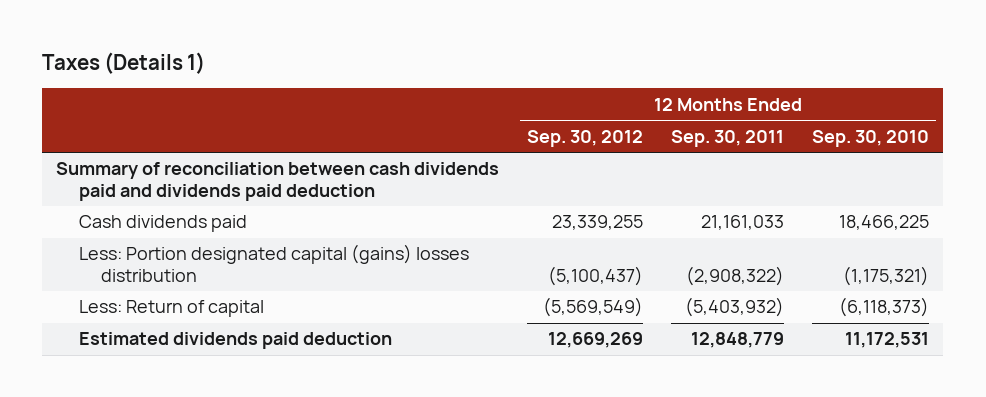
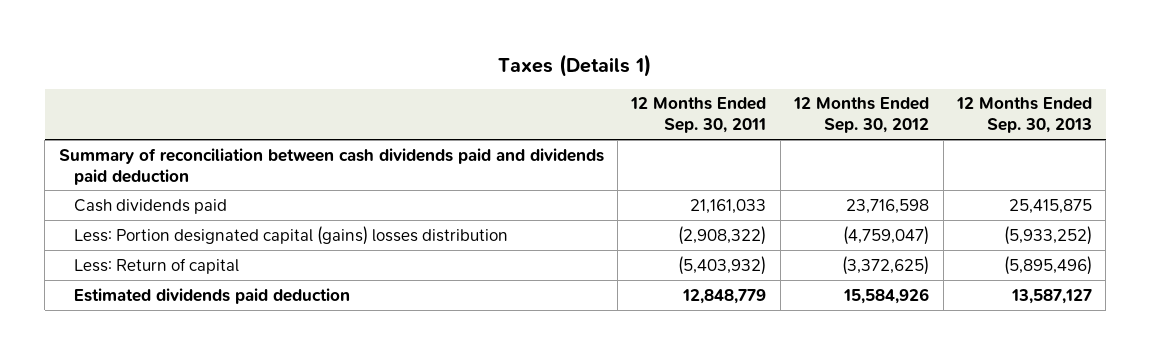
- | 12 Months Ended Sep. 30, 2012 | 12 Months Ended Sep. 30, 2011 | 12 Months Ended Sep. 30, 2010
+ | 12 Months Ended Sep. 30, 2011 | 12 Months Ended Sep. 30, 2012 | 12 Months Ended Sep. 30, 2013
- Cash dividends paid | 23,339,255 | 21,161,033 | 18,466,225
- Less: Portion designated capital (gains) losses distribution | (5,100,437) | (2,908,322) | (1,175,321)
- Less: Return of capital | (5,569,549) | (5,403,932) | (6,118,373)
- Estimated dividends paid deduction | 12,669,269 | 12,848,779 | 11,172,531
+ Cash dividends paid | 21,161,033 | 23,716,598 | 25,415,875
+ Less: Portion designated capital (gains) losses distribution | (2,908,322) | (4,759,047) | (5,933,252)
+ Less: Return of capital | (5,403,932) | (3,372,625) | (5,895,496)
+ Estimated dividends paid deduction | 12,848,779 | 15,584,926 | 13,587,127

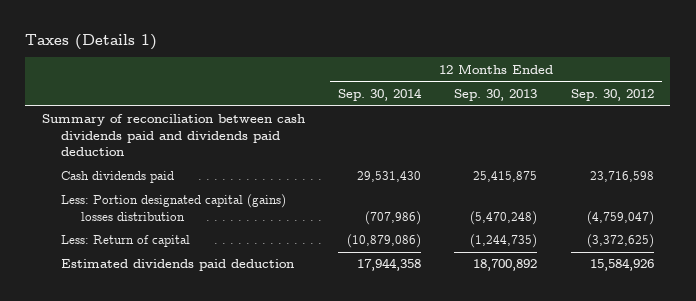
- | 12 Months Ended Sep. 30, 2011 | 12 Months Ended Sep. 30, 2012 | 12 Months Ended Sep. 30, 2013
+ | 12 Months Ended Sep. 30, 2014 | 12 Months Ended Sep. 30, 2013 | 12 Months Ended Sep. 30, 2012
- Less: Portion designated capital (gains) losses distribution | (2,908,322) | (4,759,047) | (5,933,252)
- Less: Return of capital | (5,403,932) | (3,372,625) | (5,895,496)
- Estimated dividends paid deduction | 12,848,779 | 15,584,926 | 13,587,127
+ Less: Portion designated capital (gains) losses distribution | (707,986) | (5,470,248) | (4,759,047)
+ Less: Return of capital | (10,879,086) | (1,244,735) | (3,372,625)
+ Estimated dividends paid deduction | 17,944,358 | 18,700,892 | 15,584,926

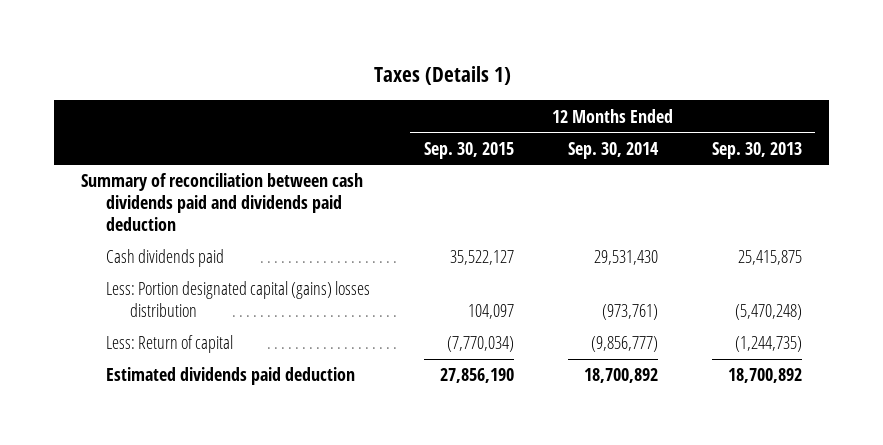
- | 12 Months Ended Sep. 30, 2014 | 12 Months Ended Sep. 30, 2013 | 12 Months Ended Sep. 30, 2012
+ | 12 Months Ended Sep. 30, 2015 | 12 Months Ended Sep. 30, 2014 | 12 Months Ended Sep. 30, 2013
- Less: Portion designated capital (gains) losses distribution | (707,986) | (5,470,248) | (4,759,047)
- Less: Return of capital | (10,879,086) | (1,244,735) | (3,372,625)
- Estimated dividends paid deduction | 17,944,358 | 18,700,892 | 15,584,926
+ Less: Portion designated capital (gains) losses distribution | 104,097 | (973,761) | (5,470,248)
+ Less: Return of capital | (7,770,034) | (9,856,777) | (1,244,735)
+ Estimated dividends paid deduction | 27,856,190 | 18,700,892 | 18,700,892

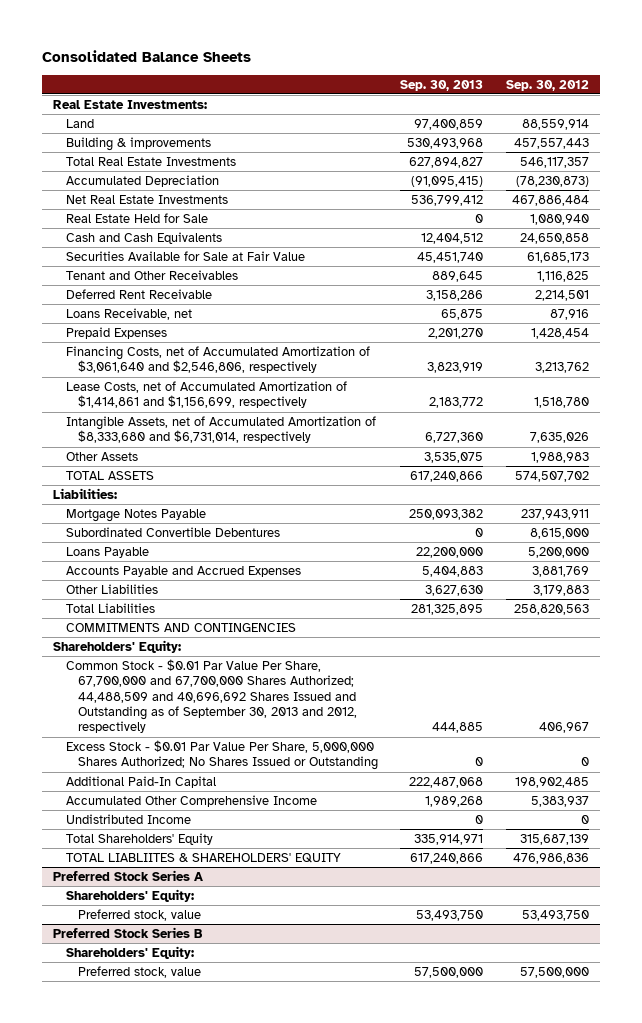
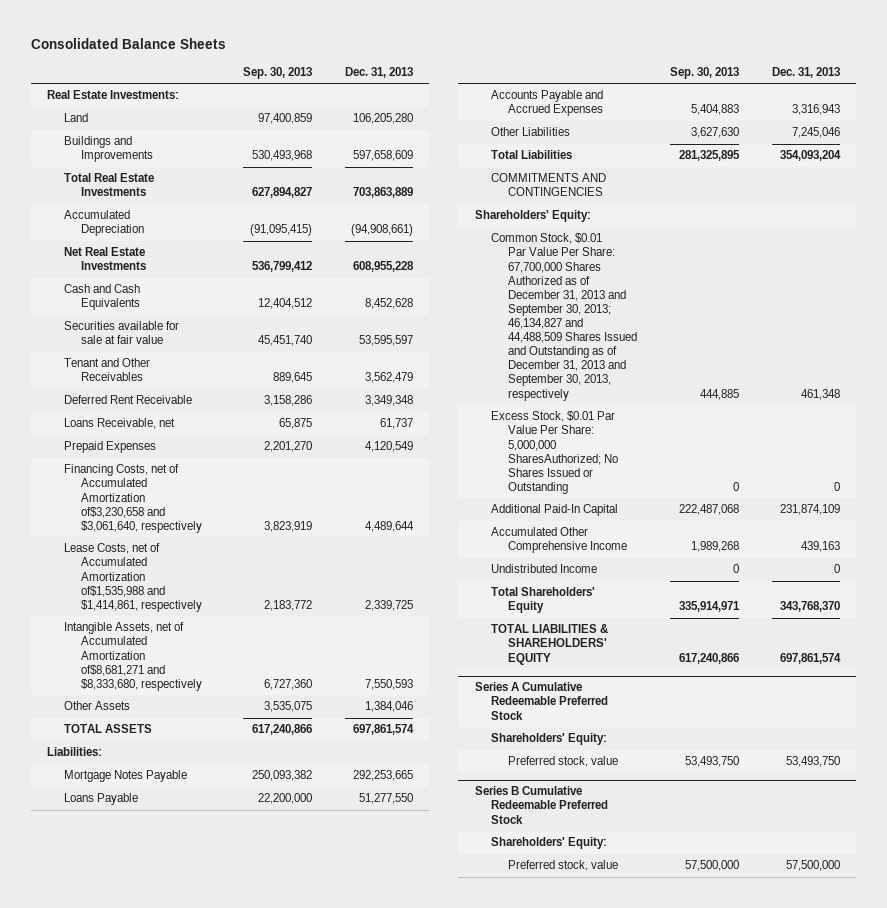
- | Sep. 30, 2013 | Sep. 30, 2012
+ | Sep. 30, 2013 | Dec. 31, 2013
- Building & improvements | 530,493,968 | 457,557,443
+ Buildings and Improvements | 530,493,968 | 597,658,609
- Real Estate Held for Sale | 0 | 1,080,940
- Securities Available for Sale at Fair Value | 45,451,740 | 61,685,173
+ Securities available for sale at fair value | 45,451,740 | 53,595,597
- Financing Costs, net of Accumulated Amortization of $3,061,640 and $2,546,806, respectively | 3,823,919 | 3,213,762
- Lease Costs, net of Accumulated Amortization of $1,414,861 and $1,156,699, respectively | 2,183,772 | 1,518,780
- Intangible Assets, net of Accumulated Amortization of $8,333,680 and $6,731,014, respectively | 6,727,360 | 7,635,026
+ Financing Costs, net of Accumulated Amortization of$3,230,658 and $3,061,640, respectively | 3,823,919 | 4,489,644
+ Lease Costs, net of Accumulated Amortization of$1,535,988 and $1,414,861, respectively | 2,183,772 | 2,339,725
+ Intangible Assets, net of Accumulated Amortization of$8,681,271 and $8,333,680, respectively | 6,727,360 | 7,550,593
- Subordinated Convertible Debentures | 0 | 8,615,000
- Common Stock - $0.01 Par Value Per Share, 67,700,000 and 67,700,000 Shares Authorized; 44,488,509 and 40,696,692 Shares Issued and Outstanding as of September 30, 2013 and 2012, respectively | 444,885 | 406,967
- Excess Stock - $0.01 Par Value Per Share, 5,000,000 Shares Authorized; No Shares Issued or Outstanding | 0 | 0
+ Common Stock, $0.01 Par Value Per Share: 67,700,000 Shares Authorized as of December 31, 2013 and September 30, 2013; 46,134,827 and 44,488,509 Shares Issued and Outstanding as of December 31, 2013 and September 30, 2013, respectively | 444,885 | 461,348
+ Excess Stock, $0.01 Par Value Per Share: 5,000,000 SharesAuthorized; No Shares Issued or Outstanding | 0 | 0
- TOTAL LIABLIITES & SHAREHOLDERS' EQUITY | 617,240,866 | 476,986,836
- Preferred Stock Series A
+ TOTAL LIABILITIES & SHAREHOLDERS' EQUITY | 617,240,866 | 697,861,574
+ Series A Cumulative Redeemable Preferred Stock
- Preferred Stock Series B
+ Series B Cumulative Redeemable Preferred Stock

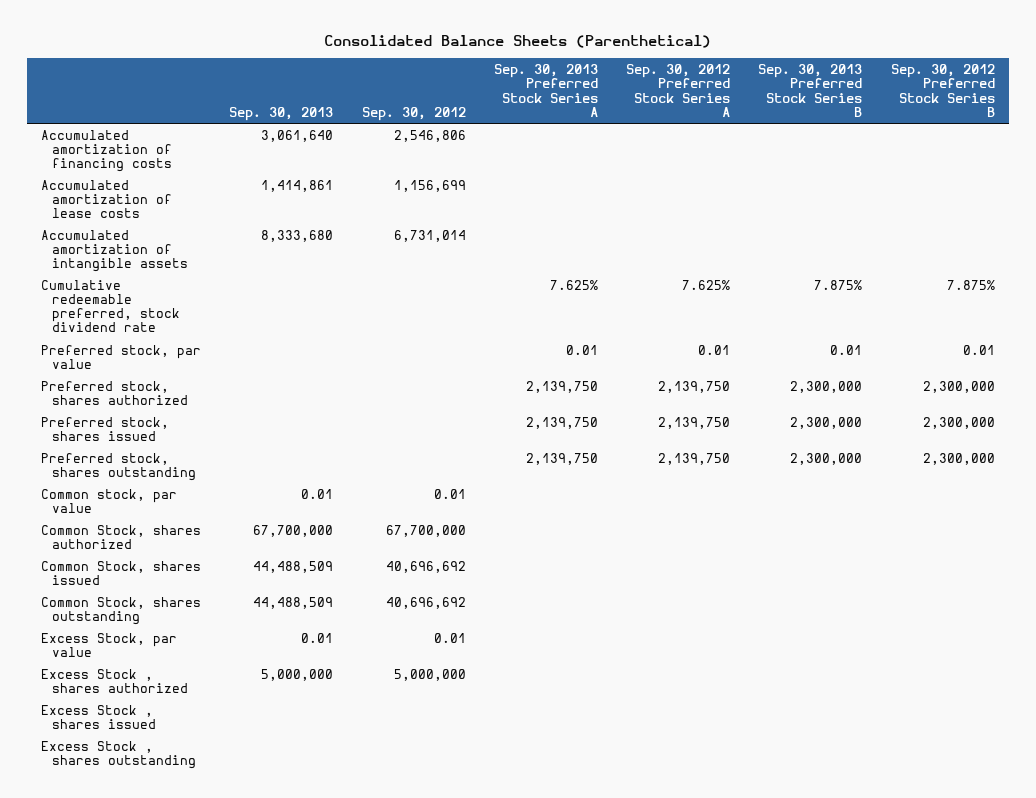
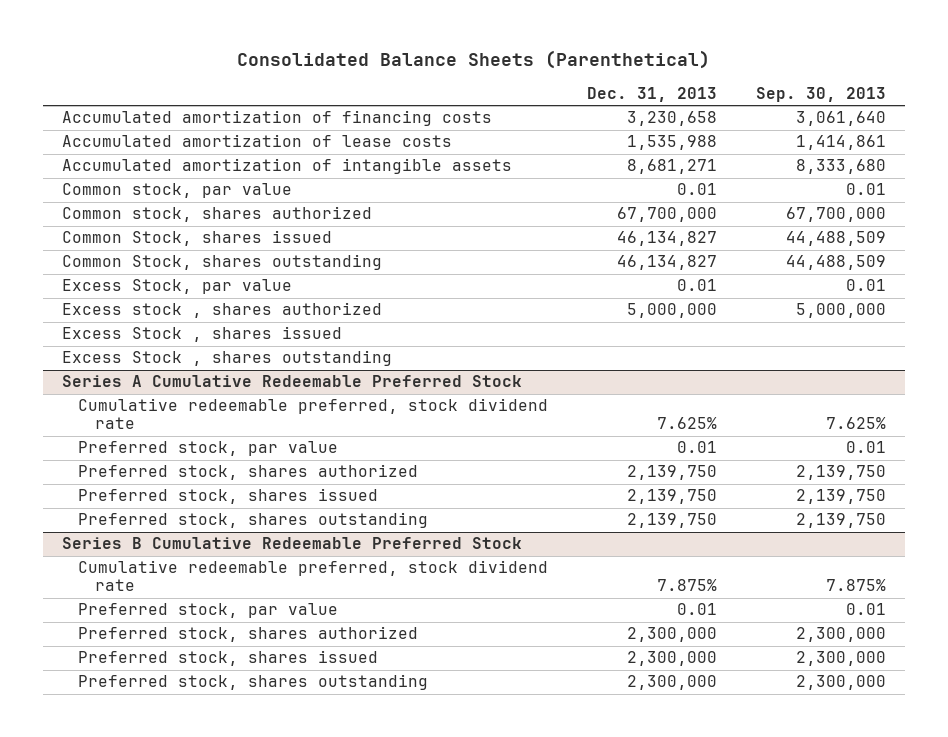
- | Sep. 30, 2013 | Sep. 30, 2012 | Sep. 30, 2013 Preferred Stock Series A | Sep. 30, 2012 Preferred Stock Series A | Sep. 30, 2013 Preferred Stock Series B | Sep. 30, 2012 Preferred Stock Series B
+ | Dec. 31, 2013 | Sep. 30, 2013
- Cumulative redeemable preferred, stock dividend rate | | | 7.625% | 7.625% | 7.875% | 7.875%
- Preferred stock, par value | | | 0.01 | 0.01 | 0.01 | 0.01
- Preferred stock, shares authorized | | | 2,139,750 | 2,139,750 | 2,300,000 | 2,300,000
- Preferred stock, shares issued | | | 2,139,750 | 2,139,750 | 2,300,000 | 2,300,000
- Preferred stock, shares outstanding | | | 2,139,750 | 2,139,750 | 2,300,000 | 2,300,000
- Common Stock, shares authorized | 67,700,000 | 67,700,000 | | | |
+ Common stock, shares authorized | 67,700,000 | 67,700,000
- Excess Stock , shares authorized | 5,000,000 | 5,000,000 | | | |
+ Excess stock , shares authorized | 5,000,000 | 5,000,000
+ Series A Cumulative Redeemable Preferred Stock
+ Cumulative redeemable preferred, stock dividend rate | 7.625% | 7.625%
+ Preferred stock, par value | 0.01 | 0.01
+ Preferred stock, shares authorized | 2,139,750 | 2,139,750
+ Preferred stock, shares issued | 2,139,750 | 2,139,750
+ Preferred stock, shares outstanding | 2,139,750 | 2,139,750
+ Series B Cumulative Redeemable Preferred Stock
+ Cumulative redeemable preferred, stock dividend rate | 7.875% | 7.875%
+ Preferred stock, par value | 0.01 | 0.01
+ Preferred stock, shares authorized | 2,300,000 | 2,300,000
+ Preferred stock, shares issued | 2,300,000 | 2,300,000
+ Preferred stock, shares outstanding | 2,300,000 | 2,300,000

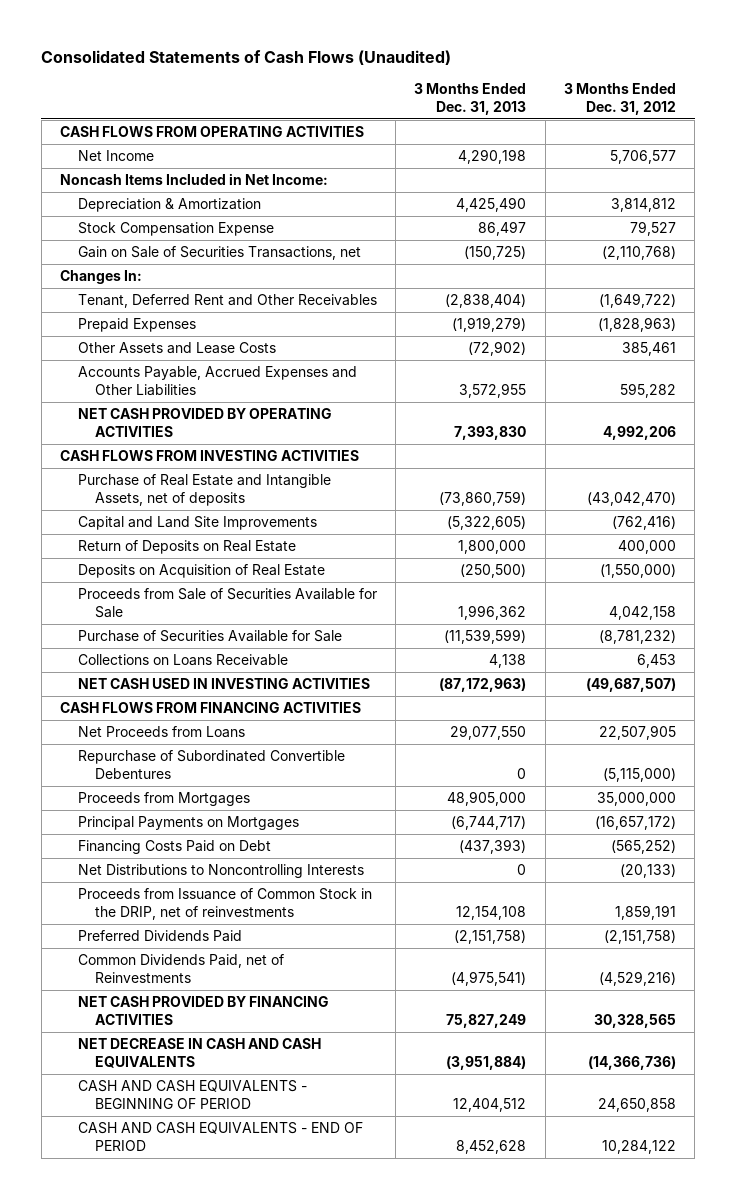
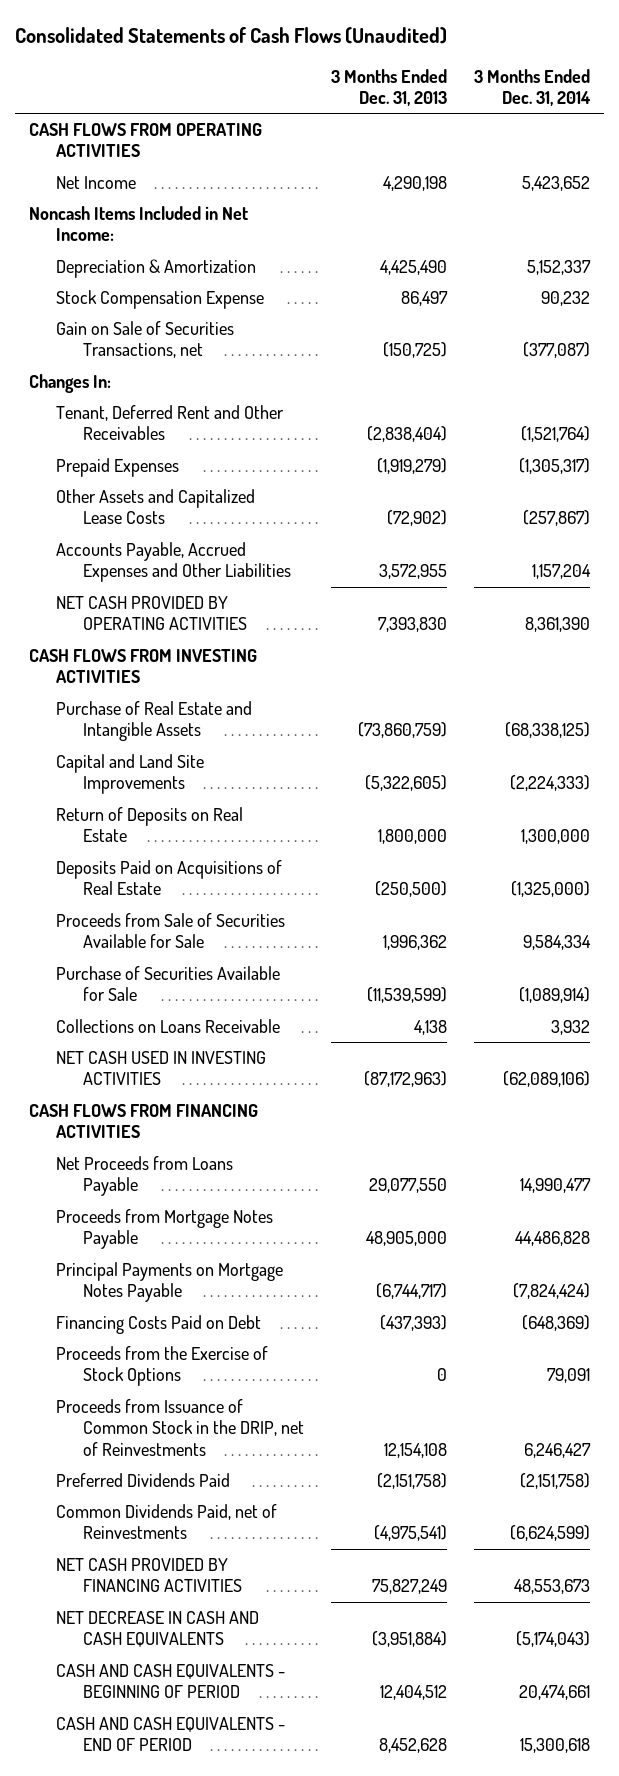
- | 3 Months Ended Dec. 31, 2013 | 3 Months Ended Dec. 31, 2012
+ | 3 Months Ended Dec. 31, 2013 | 3 Months Ended Dec. 31, 2014
- Other Assets and Lease Costs | (72,902) | 385,461
+ Other Assets and Capitalized Lease Costs | (72,902) | (257,867)
- Purchase of Real Estate and Intangible Assets, net of deposits | (73,860,759) | (43,042,470)
+ Purchase of Real Estate and Intangible Assets | (73,860,759) | (68,338,125)
- Deposits on Acquisition of Real Estate | (250,500) | (1,550,000)
+ Deposits Paid on Acquisitions of Real Estate | (250,500) | (1,325,000)
- Net Proceeds from Loans | 29,077,550 | 22,507,905
- Repurchase of Subordinated Convertible Debentures | 0 | (5,115,000)
- Proceeds from Mortgages | 48,905,000 | 35,000,000
- Principal Payments on Mortgages | (6,744,717) | (16,657,172)
+ Net Proceeds from Loans Payable | 29,077,550 | 14,990,477
+ Proceeds from Mortgage Notes Payable | 48,905,000 | 44,486,828
+ Principal Payments on Mortgage Notes Payable | (6,744,717) | (7,824,424)
- Net Distributions to Noncontrolling Interests | 0 | (20,133)
- Proceeds from Issuance of Common Stock in the DRIP, net of reinvestments | 12,154,108 | 1,859,191
+ Proceeds from the Exercise of Stock Options | 0 | 79,091
+ Proceeds from Issuance of Common Stock in the DRIP, net of Reinvestments | 12,154,108 | 6,246,427

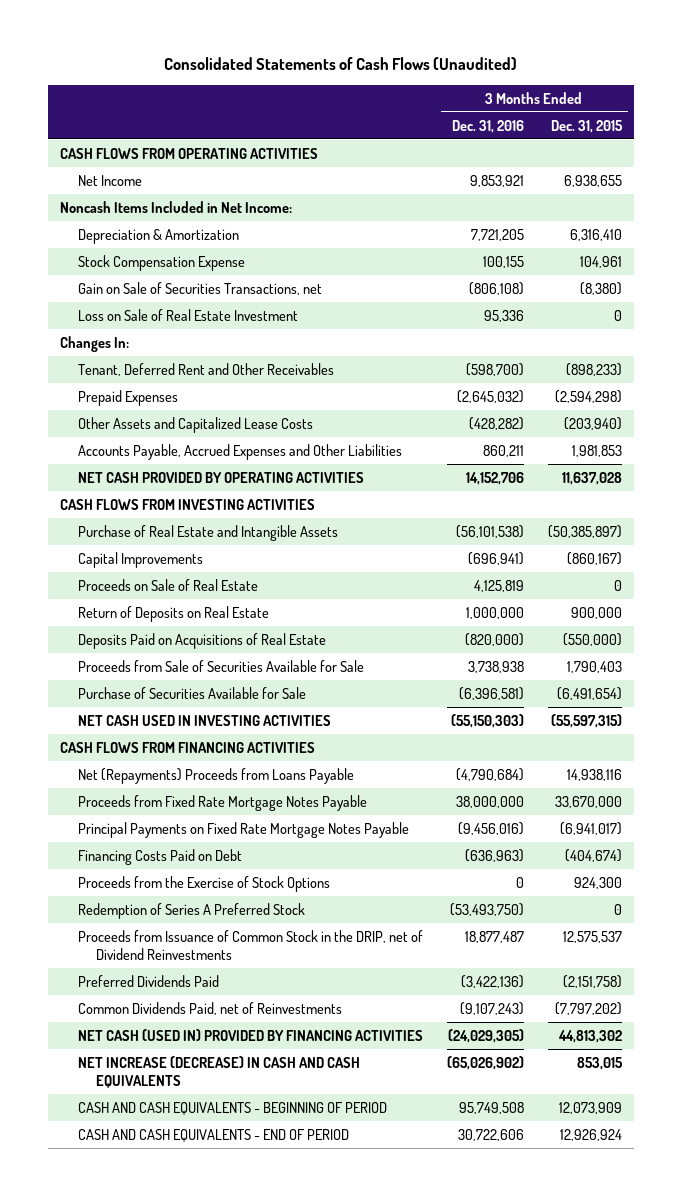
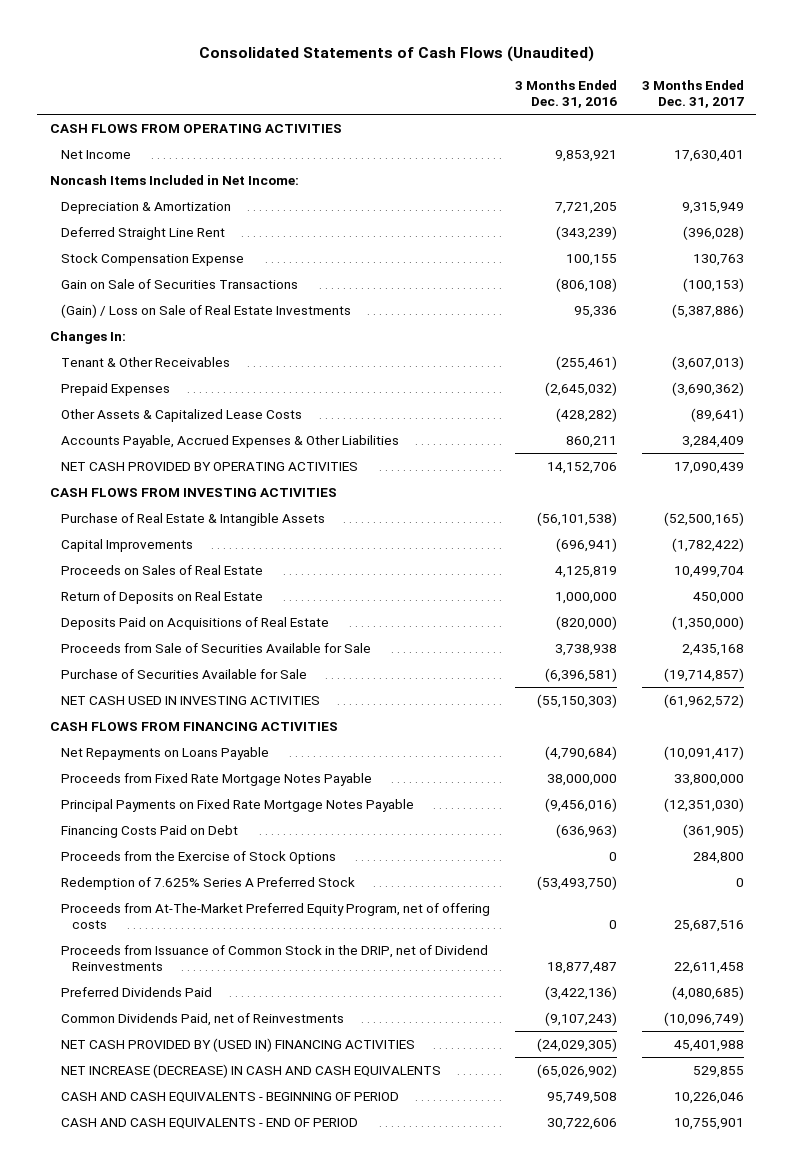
- | 3 Months Ended Dec. 31, 2016 | 3 Months Ended Dec. 31, 2015
+ | 3 Months Ended Dec. 31, 2016 | 3 Months Ended Dec. 31, 2017
+ Deferred Straight Line Rent | (343,239) | (396,028)
- Gain on Sale of Securities Transactions, net | (806,108) | (8,380)
- Loss on Sale of Real Estate Investment | 95,336 | 0
+ Gain on Sale of Securities Transactions | (806,108) | (100,153)
+ (Gain) / Loss on Sale of Real Estate Investments | 95,336 | (5,387,886)
- Tenant, Deferred Rent and Other Receivables | (598,700) | (898,233)
+ Tenant & Other Receivables | (255,461) | (3,607,013)
- Other Assets and Capitalized Lease Costs | (428,282) | (203,940)
- Accounts Payable, Accrued Expenses and Other Liabilities | 860,211 | 1,981,853
+ Other Assets & Capitalized Lease Costs | (428,282) | (89,641)
+ Accounts Payable, Accrued Expenses & Other Liabilities | 860,211 | 3,284,409
- Purchase of Real Estate and Intangible Assets | (56,101,538) | (50,385,897)
+ Purchase of Real Estate & Intangible Assets | (56,101,538) | (52,500,165)
- Proceeds on Sale of Real Estate | 4,125,819 | 0
+ Proceeds on Sales of Real Estate | 4,125,819 | 10,499,704
- Net (Repayments) Proceeds from Loans Payable | (4,790,684) | 14,938,116
+ Net Repayments on Loans Payable | (4,790,684) | (10,091,417)
- Redemption of Series A Preferred Stock | (53,493,750) | 0
+ Redemption of 7.625% Series A Preferred Stock | (53,493,750) | 0
+ Proceeds from At-The-Market Preferred Equity Program, net of offering costs | 0 | 25,687,516
- NET CASH (USED IN) PROVIDED BY FINANCING ACTIVITIES | (24,029,305) | 44,813,302
+ NET CASH PROVIDED BY (USED IN) FINANCING ACTIVITIES | (24,029,305) | 45,401,988

